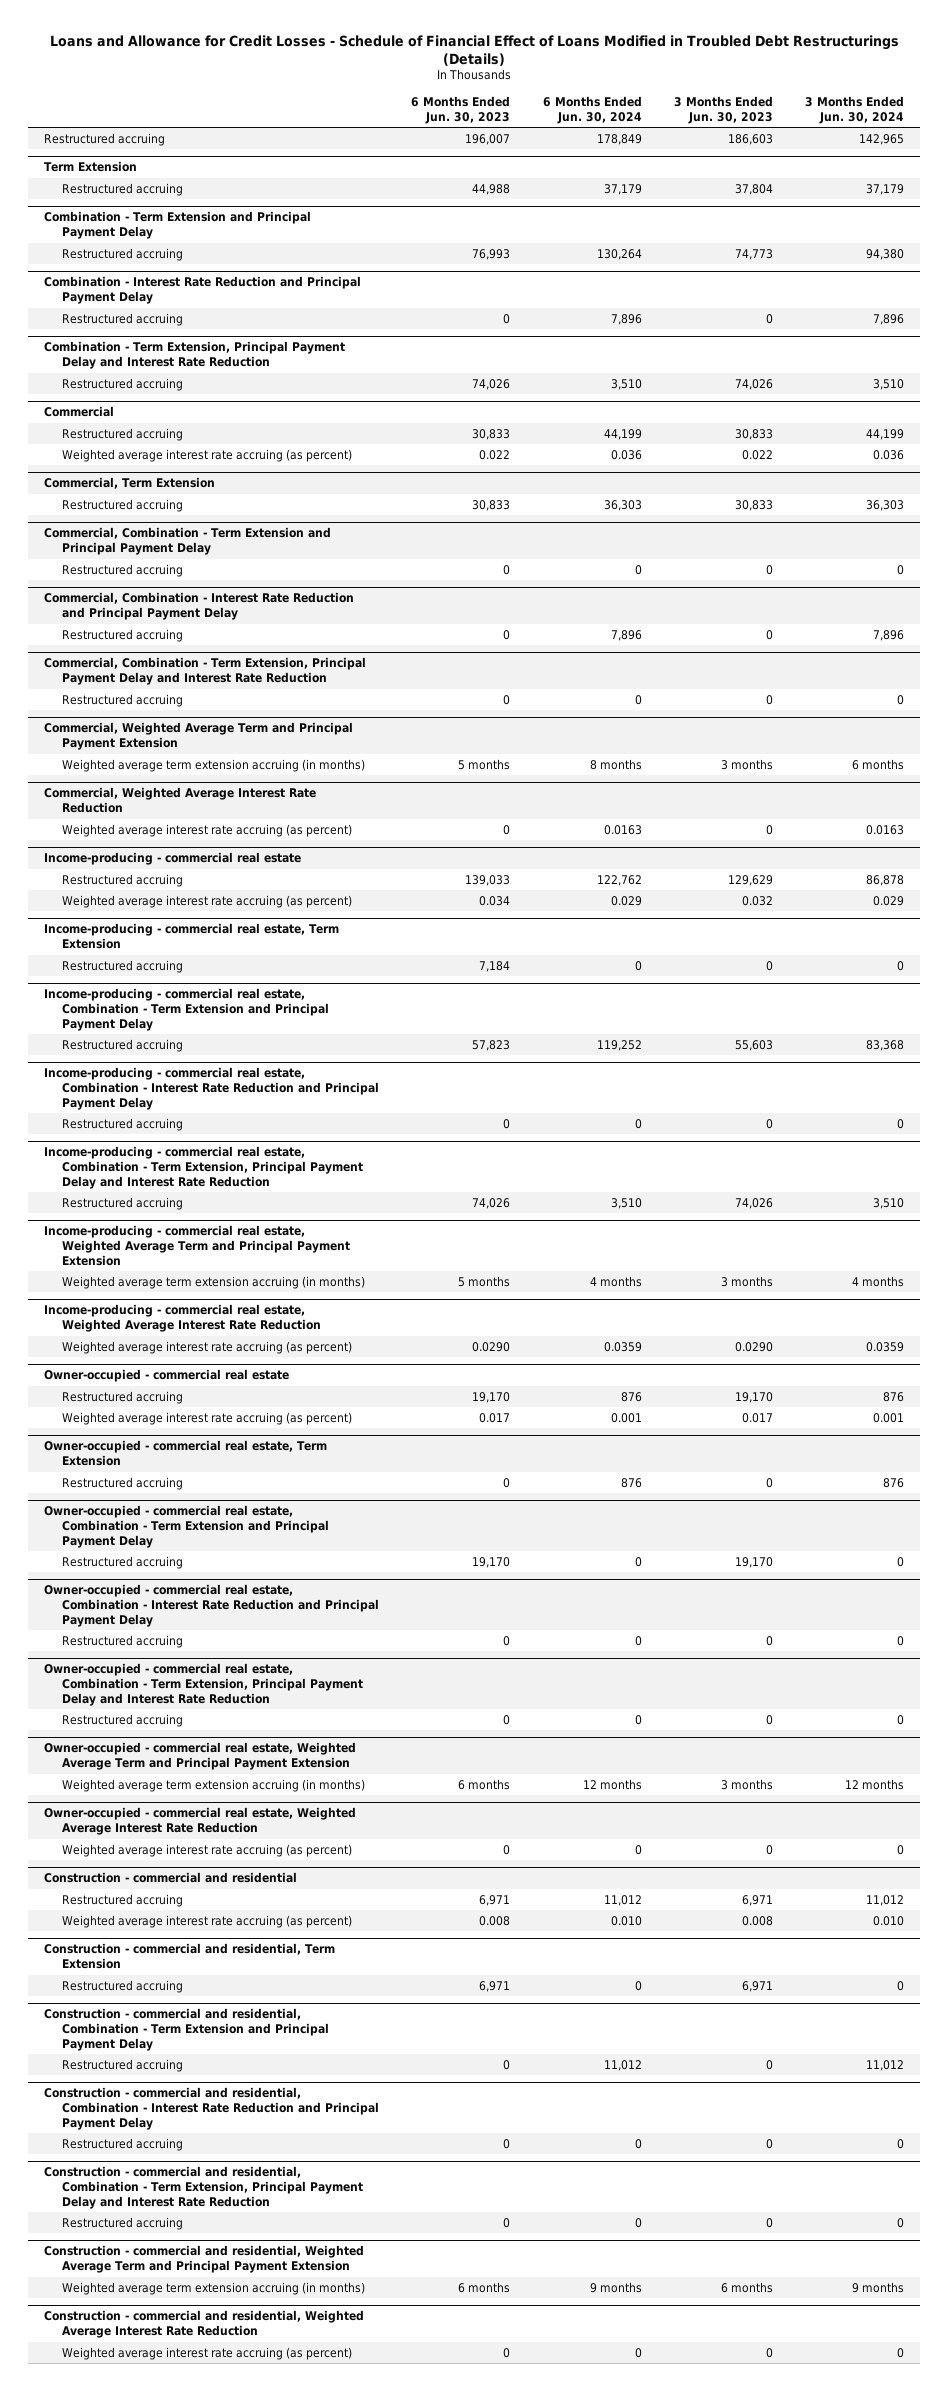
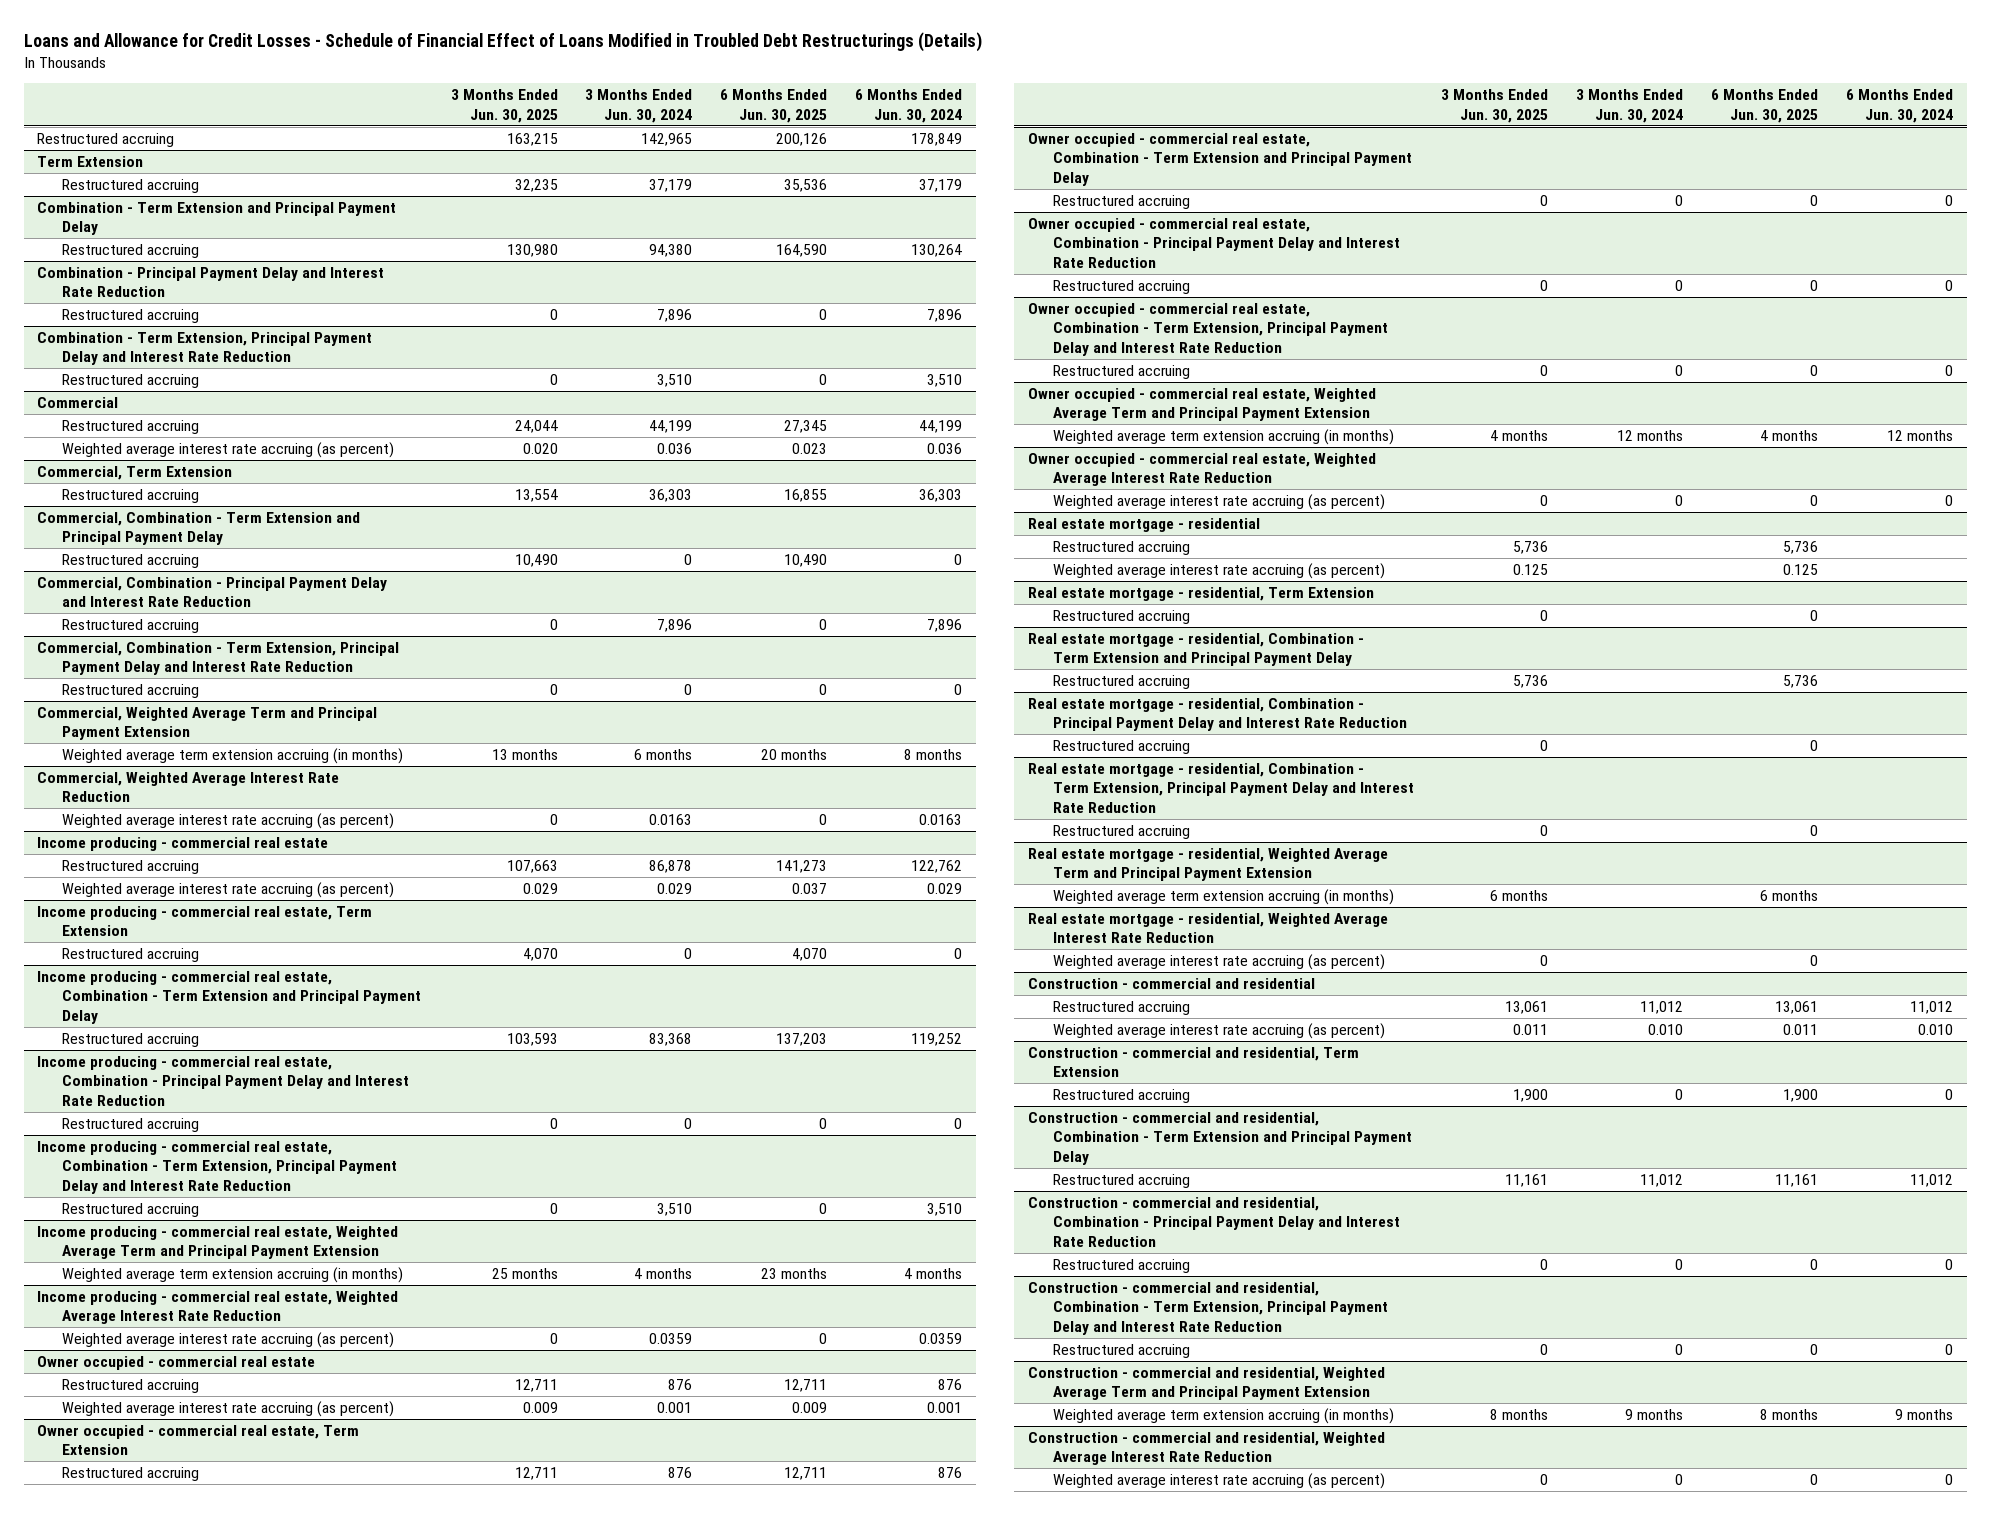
- | 6 Months Ended Jun. 30, 2023 | 6 Months Ended Jun. 30, 2024 | 3 Months Ended Jun. 30, 2023 | 3 Months Ended Jun. 30, 2024
+ | 3 Months Ended Jun. 30, 2025 | 3 Months Ended Jun. 30, 2024 | 6 Months Ended Jun. 30, 2025 | 6 Months Ended Jun. 30, 2024
- Combination - Interest Rate Reduction and Principal Payment Delay
+ Combination - Principal Payment Delay and Interest Rate Reduction
- Commercial, Combination - Interest Rate Reduction and Principal Payment Delay
+ Commercial, Combination - Principal Payment Delay and Interest Rate Reduction
- Income-producing - commercial real estate
+ Income producing - commercial real estate
- Income-producing - commercial real estate, Term Extension
+ Income producing - commercial real estate, Term Extension
- Income-producing - commercial real estate, Combination - Term Extension and Principal Payment Delay
+ Income producing - commercial real estate, Combination - Term Extension and Principal Payment Delay
- Income-producing - commercial real estate, Combination - Interest Rate Reduction and Principal Payment Delay
+ Income producing - commercial real estate, Combination - Principal Payment Delay and Interest Rate Reduction
- Income-producing - commercial real estate, Combination - Term Extension, Principal Payment Delay and Interest Rate Reduction
+ Income producing - commercial real estate, Combination - Term Extension, Principal Payment Delay and Interest Rate Reduction
- Income-producing - commercial real estate, Weighted Average Term and Principal Payment Extension
+ Income producing - commercial real estate, Weighted Average Term and Principal Payment Extension
- Income-producing - commercial real estate, Weighted Average Interest Rate Reduction
+ Income producing - commercial real estate, Weighted Average Interest Rate Reduction
- Owner-occupied - commercial real estate
+ Owner occupied - commercial real estate
- Owner-occupied - commercial real estate, Term Extension
+ Owner occupied - commercial real estate, Term Extension
- Owner-occupied - commercial real estate, Combination - Term Extension and Principal Payment Delay
+ Owner occupied - commercial real estate, Combination - Term Extension and Principal Payment Delay
- Owner-occupied - commercial real estate, Combination - Interest Rate Reduction and Principal Payment Delay
+ Owner occupied - commercial real estate, Combination - Principal Payment Delay and Interest Rate Reduction
- Owner-occupied - commercial real estate, Combination - Term Extension, Principal Payment Delay and Interest Rate Reduction
+ Owner occupied - commercial real estate, Combination - Term Extension, Principal Payment Delay and Interest Rate Reduction
- Owner-occupied - commercial real estate, Weighted Average Term and Principal Payment Extension
+ Owner occupied - commercial real estate, Weighted Average Term and Principal Payment Extension
- Owner-occupied - commercial real estate, Weighted Average Interest Rate Reduction
+ Owner occupied - commercial real estate, Weighted Average Interest Rate Reduction
+ Real estate mortgage - residential
+ Restructured accruing | 5,736 | | 5,736 |
+ Weighted average interest rate accruing (as percent) | 0.125 | | 0.125 |
+ Real estate mortgage - residential, Term Extension
+ Restructured accruing | 0 | | 0 |
+ Real estate mortgage - residential, Combination - Term Extension and Principal Payment Delay
+ Restructured accruing | 5,736 | | 5,736 |
+ Real estate mortgage - residential, Combination - Principal Payment Delay and Interest Rate Reduction
+ Restructured accruing | 0 | | 0 |
+ Real estate mortgage - residential, Combination - Term Extension, Principal Payment Delay and Interest Rate Reduction
+ Restructured accruing | 0 | | 0 |
+ Real estate mortgage - residential, Weighted Average Term and Principal Payment Extension
+ Weighted average term extension accruing (in months) | 6 months | | 6 months |
+ Real estate mortgage - residential, Weighted Average Interest Rate Reduction
+ Weighted average interest rate accruing (as percent) | 0 | | 0 |
- Construction - commercial and residential, Combination - Interest Rate Reduction and Principal Payment Delay
+ Construction - commercial and residential, Combination - Principal Payment Delay and Interest Rate Reduction

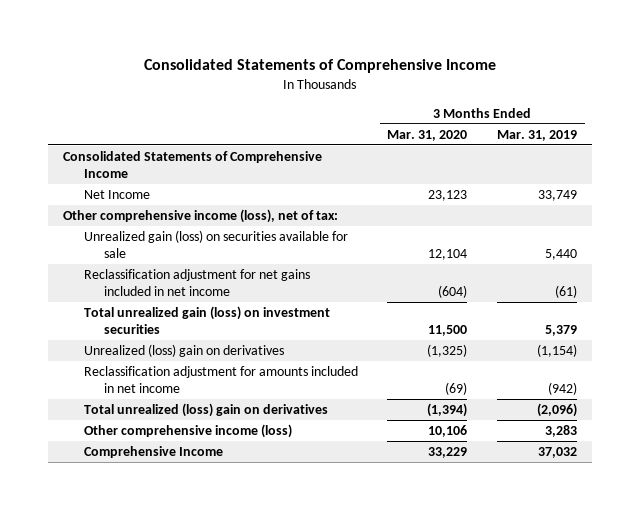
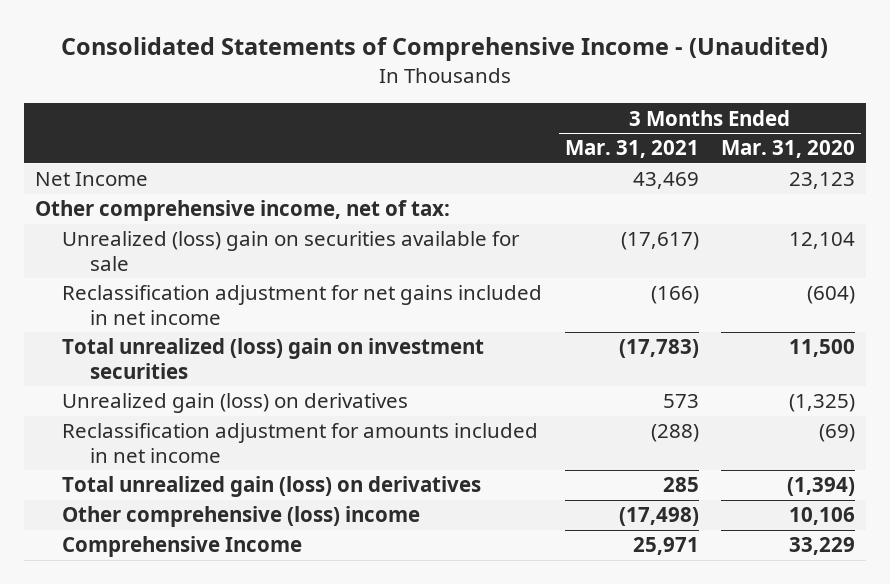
- Consolidated Statements of Comprehensive Income
+ Consolidated Statements of Comprehensive Income - (Unaudited)
- | 3 Months Ended Mar. 31, 2020 | 3 Months Ended Mar. 31, 2019
+ | 3 Months Ended Mar. 31, 2021 | 3 Months Ended Mar. 31, 2020
- Consolidated Statements of Comprehensive Income
- Other comprehensive income (loss), net of tax:
- Unrealized gain (loss) on securities available for sale | 12,104 | 5,440
+ Other comprehensive income, net of tax:
+ Unrealized (loss) gain on securities available for sale | (17,617) | 12,104
- Total unrealized gain (loss) on investment securities | 11,500 | 5,379
- Unrealized (loss) gain on derivatives | (1,325) | (1,154)
+ Total unrealized (loss) gain on investment securities | (17,783) | 11,500
+ Unrealized gain (loss) on derivatives | 573 | (1,325)
- Total unrealized (loss) gain on derivatives | (1,394) | (2,096)
- Other comprehensive income (loss) | 10,106 | 3,283
+ Total unrealized gain (loss) on derivatives | 285 | (1,394)
+ Other comprehensive (loss) income | (17,498) | 10,106

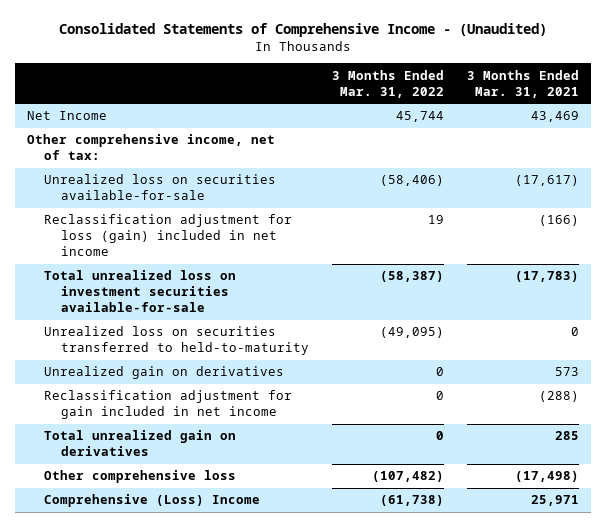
- | 3 Months Ended Mar. 31, 2021 | 3 Months Ended Mar. 31, 2020
+ | 3 Months Ended Mar. 31, 2022 | 3 Months Ended Mar. 31, 2021
- Unrealized (loss) gain on securities available for sale | (17,617) | 12,104
- Reclassification adjustment for net gains included in net income | (166) | (604)
- Total unrealized (loss) gain on investment securities | (17,783) | 11,500
- Unrealized gain (loss) on derivatives | 573 | (1,325)
- Reclassification adjustment for amounts included in net income | (288) | (69)
- Total unrealized gain (loss) on derivatives | 285 | (1,394)
- Other comprehensive (loss) income | (17,498) | 10,106
- Comprehensive Income | 25,971 | 33,229
+ Unrealized loss on securities available-for-sale | (58,406) | (17,617)
+ Reclassification adjustment for loss (gain) included in net income | 19 | (166)
+ Total unrealized loss on investment securities available-for-sale | (58,387) | (17,783)
+ Unrealized loss on securities transferred to held-to-maturity | (49,095) | 0
+ Unrealized gain on derivatives | 0 | 573
+ Reclassification adjustment for gain included in net income | 0 | (288)
+ Total unrealized gain on derivatives | 0 | 285
+ Other comprehensive loss | (107,482) | (17,498)
+ Comprehensive (Loss) Income | (61,738) | 25,971

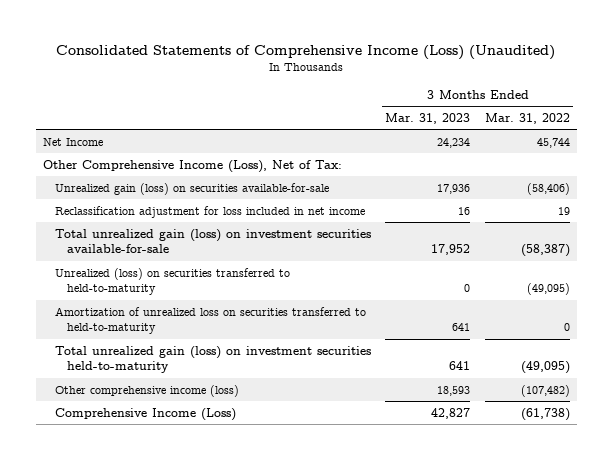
- Consolidated Statements of Comprehensive Income - (Unaudited)
+ Consolidated Statements of Comprehensive Income (Loss) (Unaudited)
- | 3 Months Ended Mar. 31, 2022 | 3 Months Ended Mar. 31, 2021
+ | 3 Months Ended Mar. 31, 2023 | 3 Months Ended Mar. 31, 2022
- Other comprehensive income, net of tax:
- Unrealized loss on securities available-for-sale | (58,406) | (17,617)
- Reclassification adjustment for loss (gain) included in net income | 19 | (166)
- Total unrealized loss on investment securities available-for-sale | (58,387) | (17,783)
- Unrealized loss on securities transferred to held-to-maturity | (49,095) | 0
- Unrealized gain on derivatives | 0 | 573
- Reclassification adjustment for gain included in net income | 0 | (288)
- Total unrealized gain on derivatives | 0 | 285
- Other comprehensive loss | (107,482) | (17,498)
- Comprehensive (Loss) Income | (61,738) | 25,971
+ Other Comprehensive Income (Loss), Net of Tax:
+ Unrealized gain (loss) on securities available-for-sale | 17,936 | (58,406)
+ Reclassification adjustment for loss included in net income | 16 | 19
+ Total unrealized gain (loss) on investment securities available-for-sale | 17,952 | (58,387)
+ Unrealized (loss) on securities transferred to held-to-maturity | 0 | (49,095)
+ Amortization of unrealized loss on securities transferred to held-to-maturity | 641 | 0
+ Total unrealized gain (loss) on investment securities held-to-maturity | 641 | (49,095)
+ Other comprehensive income (loss) | 18,593 | (107,482)
+ Comprehensive Income (Loss) | 42,827 | (61,738)

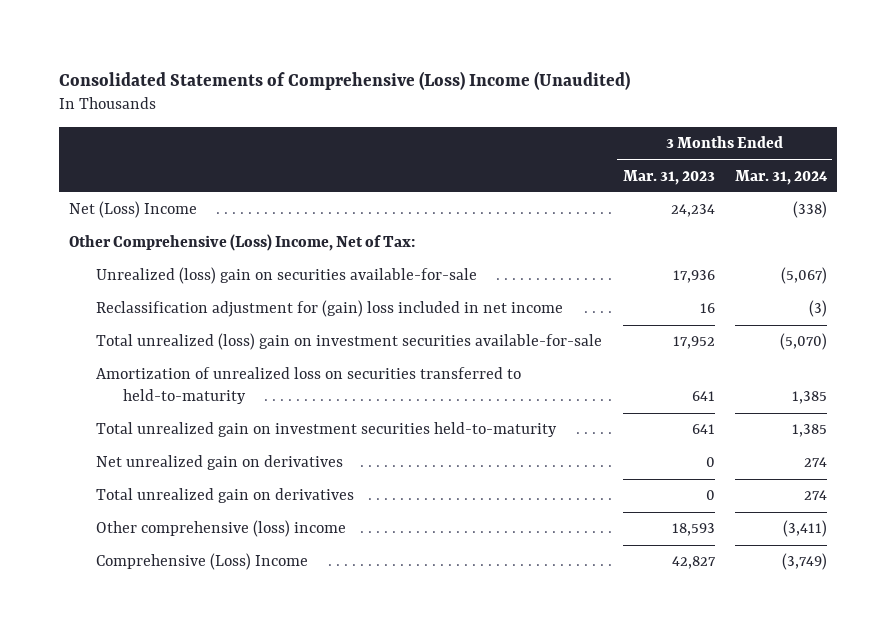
- Consolidated Statements of Comprehensive Income (Loss) (Unaudited)
+ Consolidated Statements of Comprehensive (Loss) Income (Unaudited)
- | 3 Months Ended Mar. 31, 2023 | 3 Months Ended Mar. 31, 2022
+ | 3 Months Ended Mar. 31, 2023 | 3 Months Ended Mar. 31, 2024
- Net Income | 24,234 | 45,744
- Other Comprehensive Income (Loss), Net of Tax:
- Unrealized gain (loss) on securities available-for-sale | 17,936 | (58,406)
- Reclassification adjustment for loss included in net income | 16 | 19
- Total unrealized gain (loss) on investment securities available-for-sale | 17,952 | (58,387)
- Unrealized (loss) on securities transferred to held-to-maturity | 0 | (49,095)
+ Net (Loss) Income | 24,234 | (338)
+ Other Comprehensive (Loss) Income, Net of Tax:
+ Unrealized (loss) gain on securities available-for-sale | 17,936 | (5,067)
+ Reclassification adjustment for (gain) loss included in net income | 16 | (3)
+ Total unrealized (loss) gain on investment securities available-for-sale | 17,952 | (5,070)
- Total unrealized gain (loss) on investment securities held-to-maturity | 641 | (49,095)
- Other comprehensive income (loss) | 18,593 | (107,482)
- Comprehensive Income (Loss) | 42,827 | (61,738)
+ Total unrealized gain on investment securities held-to-maturity | 641 | 1,385
+ Net unrealized gain on derivatives | 0 | 274
+ Total unrealized gain on derivatives | 0 | 274
+ Other comprehensive (loss) income | 18,593 | (3,411)
+ Comprehensive (Loss) Income | 42,827 | (3,749)

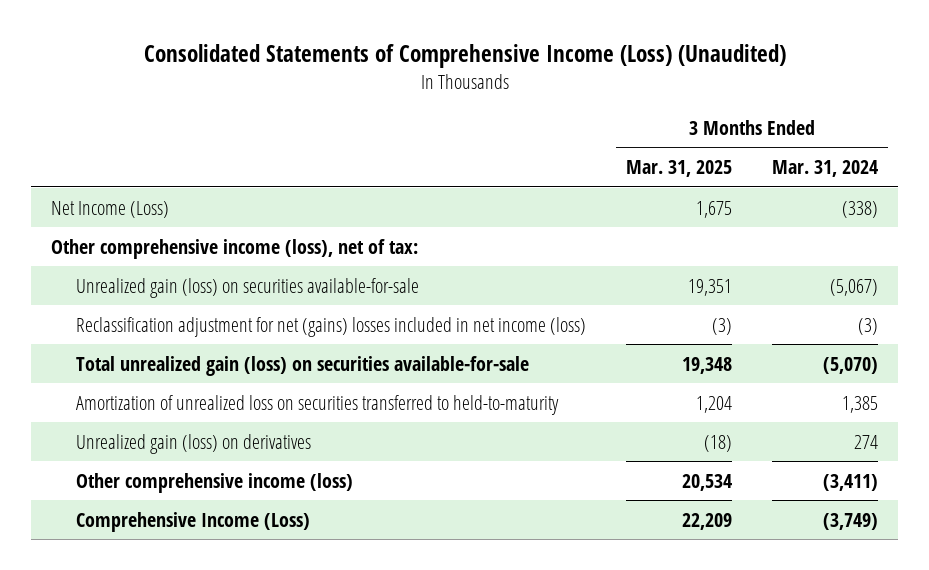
- Consolidated Statements of Comprehensive (Loss) Income (Unaudited)
+ Consolidated Statements of Comprehensive Income (Loss) (Unaudited)
- | 3 Months Ended Mar. 31, 2023 | 3 Months Ended Mar. 31, 2024
+ | 3 Months Ended Mar. 31, 2025 | 3 Months Ended Mar. 31, 2024
- Net (Loss) Income | 24,234 | (338)
- Other Comprehensive (Loss) Income, Net of Tax:
- Unrealized (loss) gain on securities available-for-sale | 17,936 | (5,067)
- Reclassification adjustment for (gain) loss included in net income | 16 | (3)
- Total unrealized (loss) gain on investment securities available-for-sale | 17,952 | (5,070)
+ Net Income (Loss) | 1,675 | (338)
+ Other comprehensive income (loss), net of tax:
+ Unrealized gain (loss) on securities available-for-sale | 19,351 | (5,067)
+ Reclassification adjustment for net (gains) losses included in net income (loss) | (3) | (3)
+ Total unrealized gain (loss) on securities available-for-sale | 19,348 | (5,070)
- Total unrealized gain on investment securities held-to-maturity | 641 | 1,385
- Net unrealized gain on derivatives | 0 | 274
- Total unrealized gain on derivatives | 0 | 274
- Other comprehensive (loss) income | 18,593 | (3,411)
- Comprehensive (Loss) Income | 42,827 | (3,749)
+ Unrealized gain (loss) on derivatives | (18) | 274
+ Other comprehensive income (loss) | 20,534 | (3,411)
+ Comprehensive Income (Loss) | 22,209 | (3,749)

